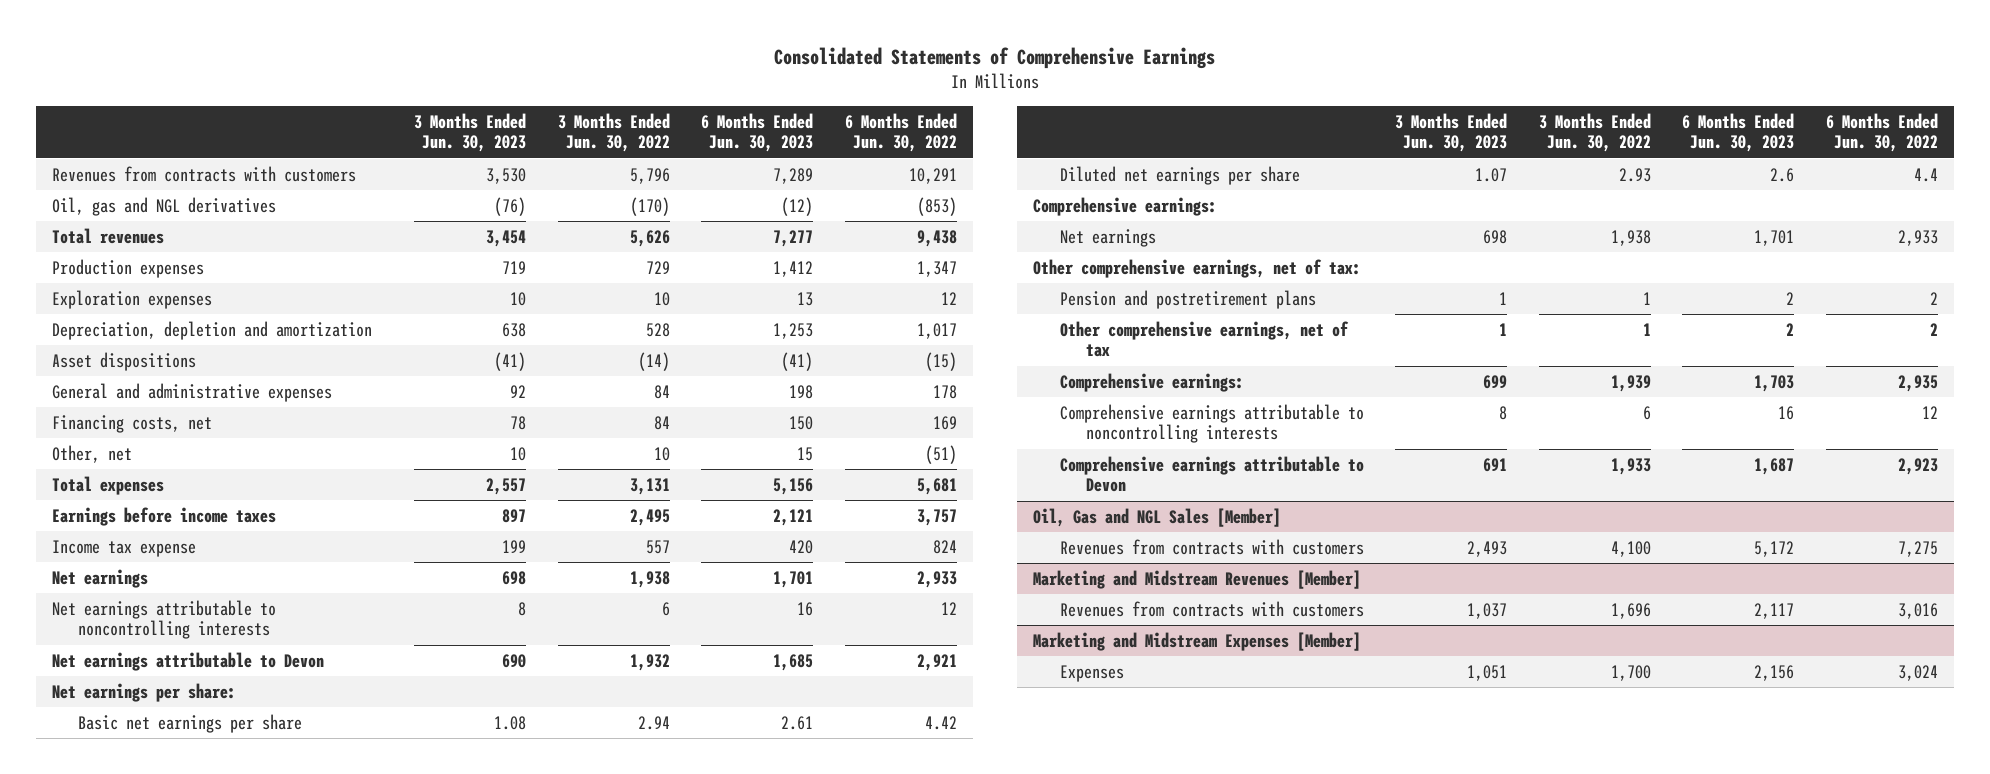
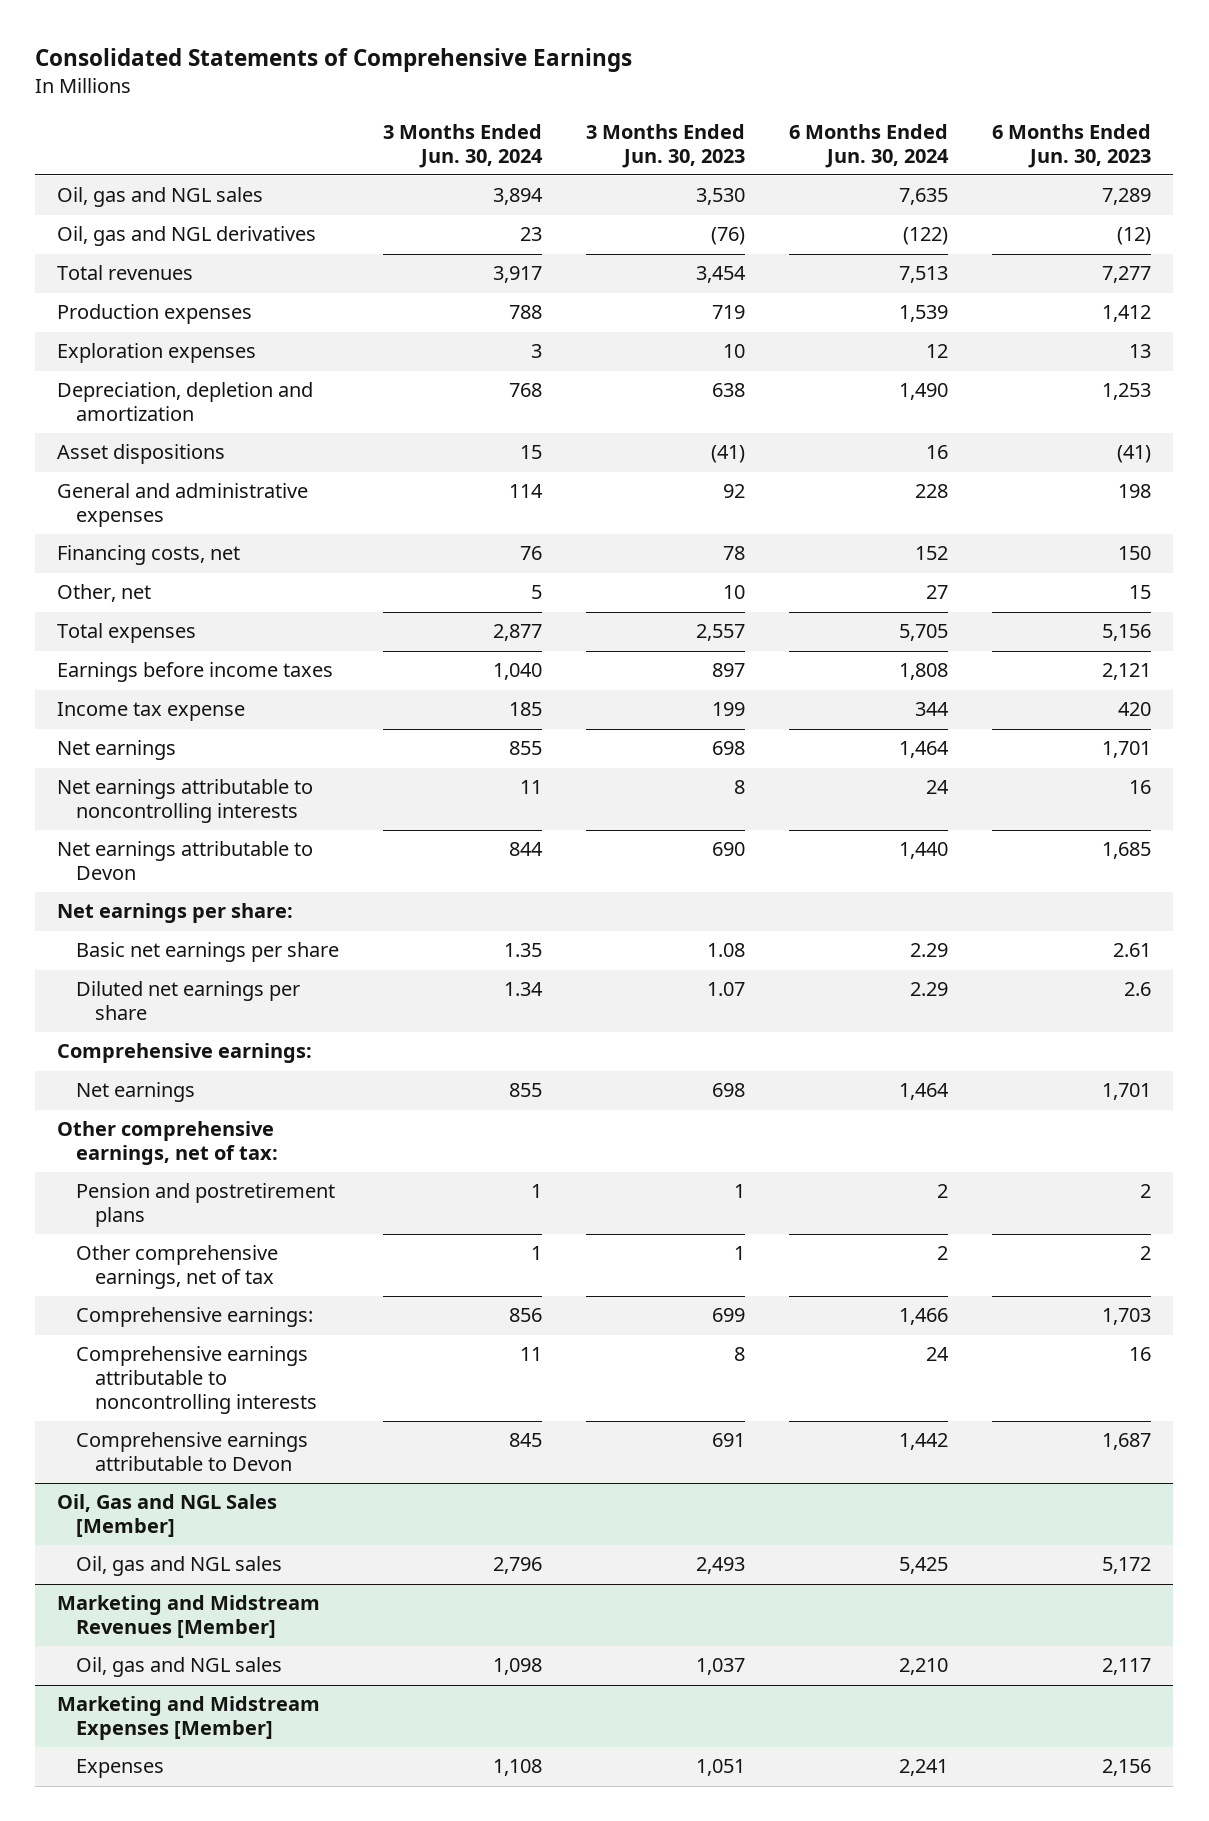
- | 3 Months Ended Jun. 30, 2023 | 3 Months Ended Jun. 30, 2022 | 6 Months Ended Jun. 30, 2023 | 6 Months Ended Jun. 30, 2022
+ | 3 Months Ended Jun. 30, 2024 | 3 Months Ended Jun. 30, 2023 | 6 Months Ended Jun. 30, 2024 | 6 Months Ended Jun. 30, 2023
- Revenues from contracts with customers | 3,530 | 5,796 | 7,289 | 10,291
+ Oil, gas and NGL sales | 3,894 | 3,530 | 7,635 | 7,289
@ Oil, Gas and NGL Sales [Member]
- Revenues from contracts with customers | 2,493 | 4,100 | 5,172 | 7,275
+ Oil, gas and NGL sales | 2,796 | 2,493 | 5,425 | 5,172
@ Marketing and Midstream Revenues [Member]
- Revenues from contracts with customers | 1,037 | 1,696 | 2,117 | 3,016
+ Oil, gas and NGL sales | 1,098 | 1,037 | 2,210 | 2,117

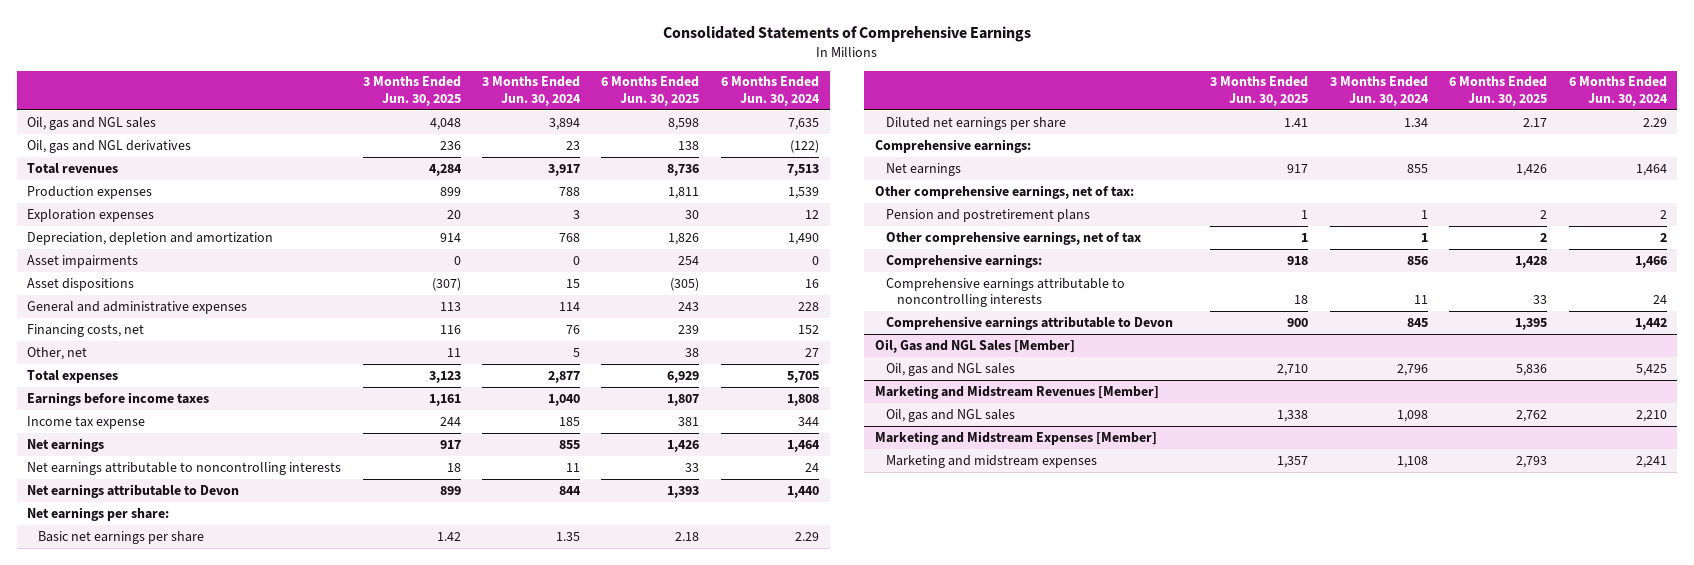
- | 3 Months Ended Jun. 30, 2024 | 3 Months Ended Jun. 30, 2023 | 6 Months Ended Jun. 30, 2024 | 6 Months Ended Jun. 30, 2023
+ | 3 Months Ended Jun. 30, 2025 | 3 Months Ended Jun. 30, 2024 | 6 Months Ended Jun. 30, 2025 | 6 Months Ended Jun. 30, 2024
+ Asset impairments | 0 | 0 | 254 | 0
@ Marketing and Midstream Expenses [Member]
- Expenses | 1,108 | 1,051 | 2,241 | 2,156
+ Marketing and midstream expenses | 1,357 | 1,108 | 2,793 | 2,241

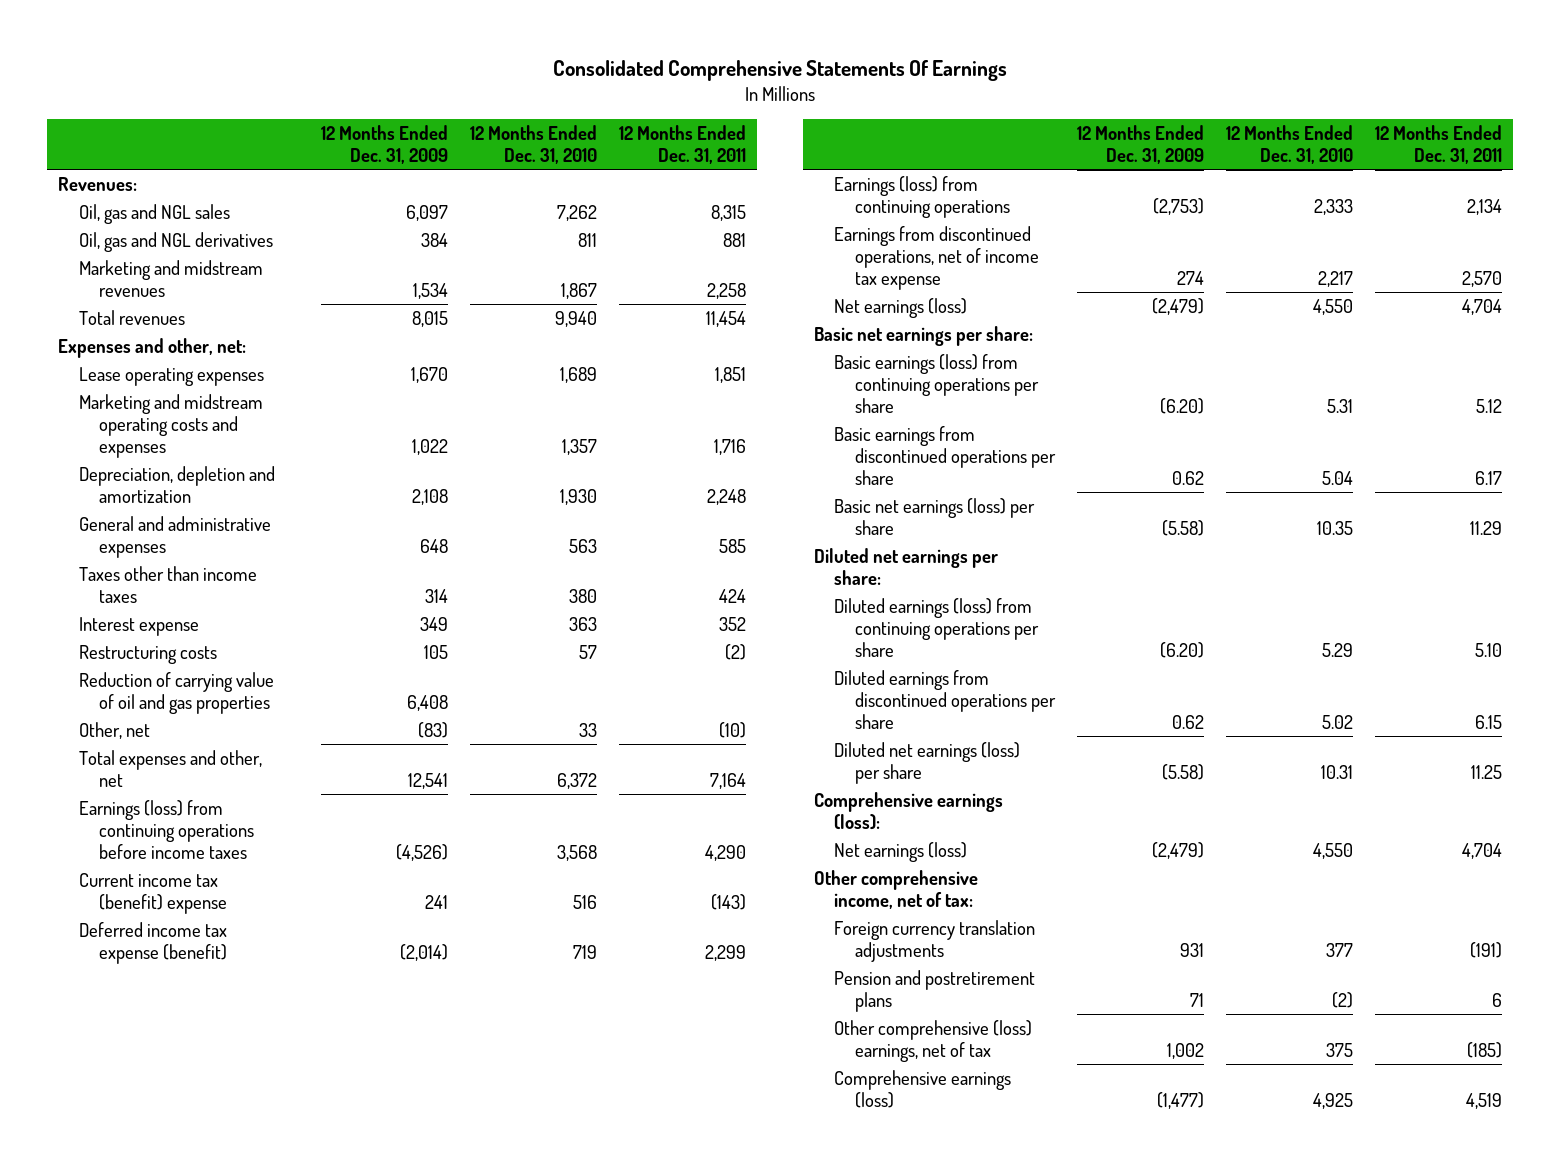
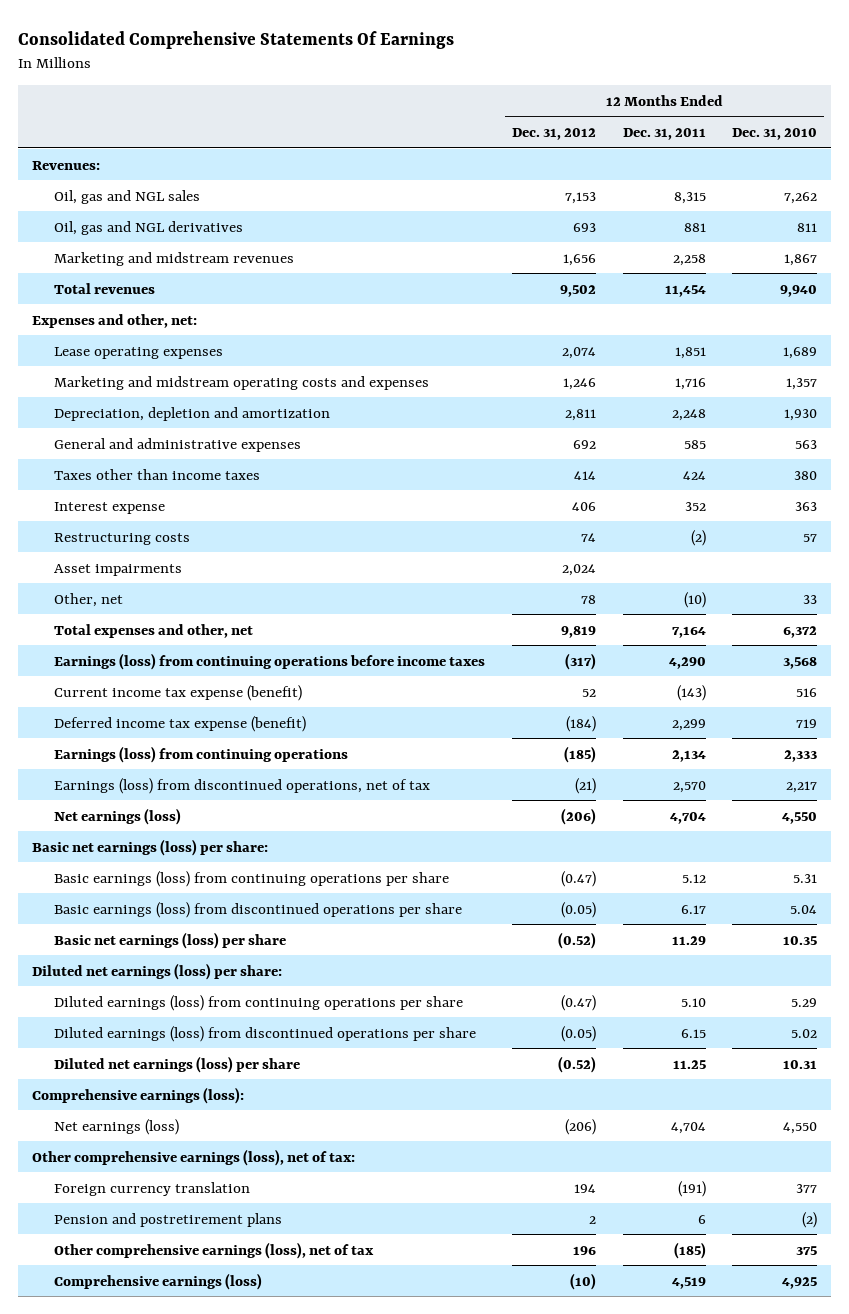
- | 12 Months Ended Dec. 31, 2009 | 12 Months Ended Dec. 31, 2010 | 12 Months Ended Dec. 31, 2011
+ | 12 Months Ended Dec. 31, 2012 | 12 Months Ended Dec. 31, 2011 | 12 Months Ended Dec. 31, 2010
- Reduction of carrying value of oil and gas properties | 6,408 | |
+ Asset impairments | 2,024 | |
- Current income tax (benefit) expense | 241 | 516 | (143)
+ Current income tax expense (benefit) | 52 | (143) | 516
- Earnings from discontinued operations, net of income tax expense | 274 | 2,217 | 2,570
+ Earnings (loss) from discontinued operations, net of tax | (21) | 2,570 | 2,217
- Basic net earnings per share:
+ Basic net earnings (loss) per share:
- Basic earnings from discontinued operations per share | 0.62 | 5.04 | 6.17
+ Basic earnings (loss) from discontinued operations per share | (0.05) | 6.17 | 5.04
- Diluted net earnings per share:
+ Diluted net earnings (loss) per share:
- Diluted earnings from discontinued operations per share | 0.62 | 5.02 | 6.15
+ Diluted earnings (loss) from discontinued operations per share | (0.05) | 6.15 | 5.02
- Other comprehensive income, net of tax:
- Foreign currency translation adjustments | 931 | 377 | (191)
+ Other comprehensive earnings (loss), net of tax:
+ Foreign currency translation | 194 | (191) | 377
- Other comprehensive (loss) earnings, net of tax | 1,002 | 375 | (185)
+ Other comprehensive earnings (loss), net of tax | 196 | (185) | 375

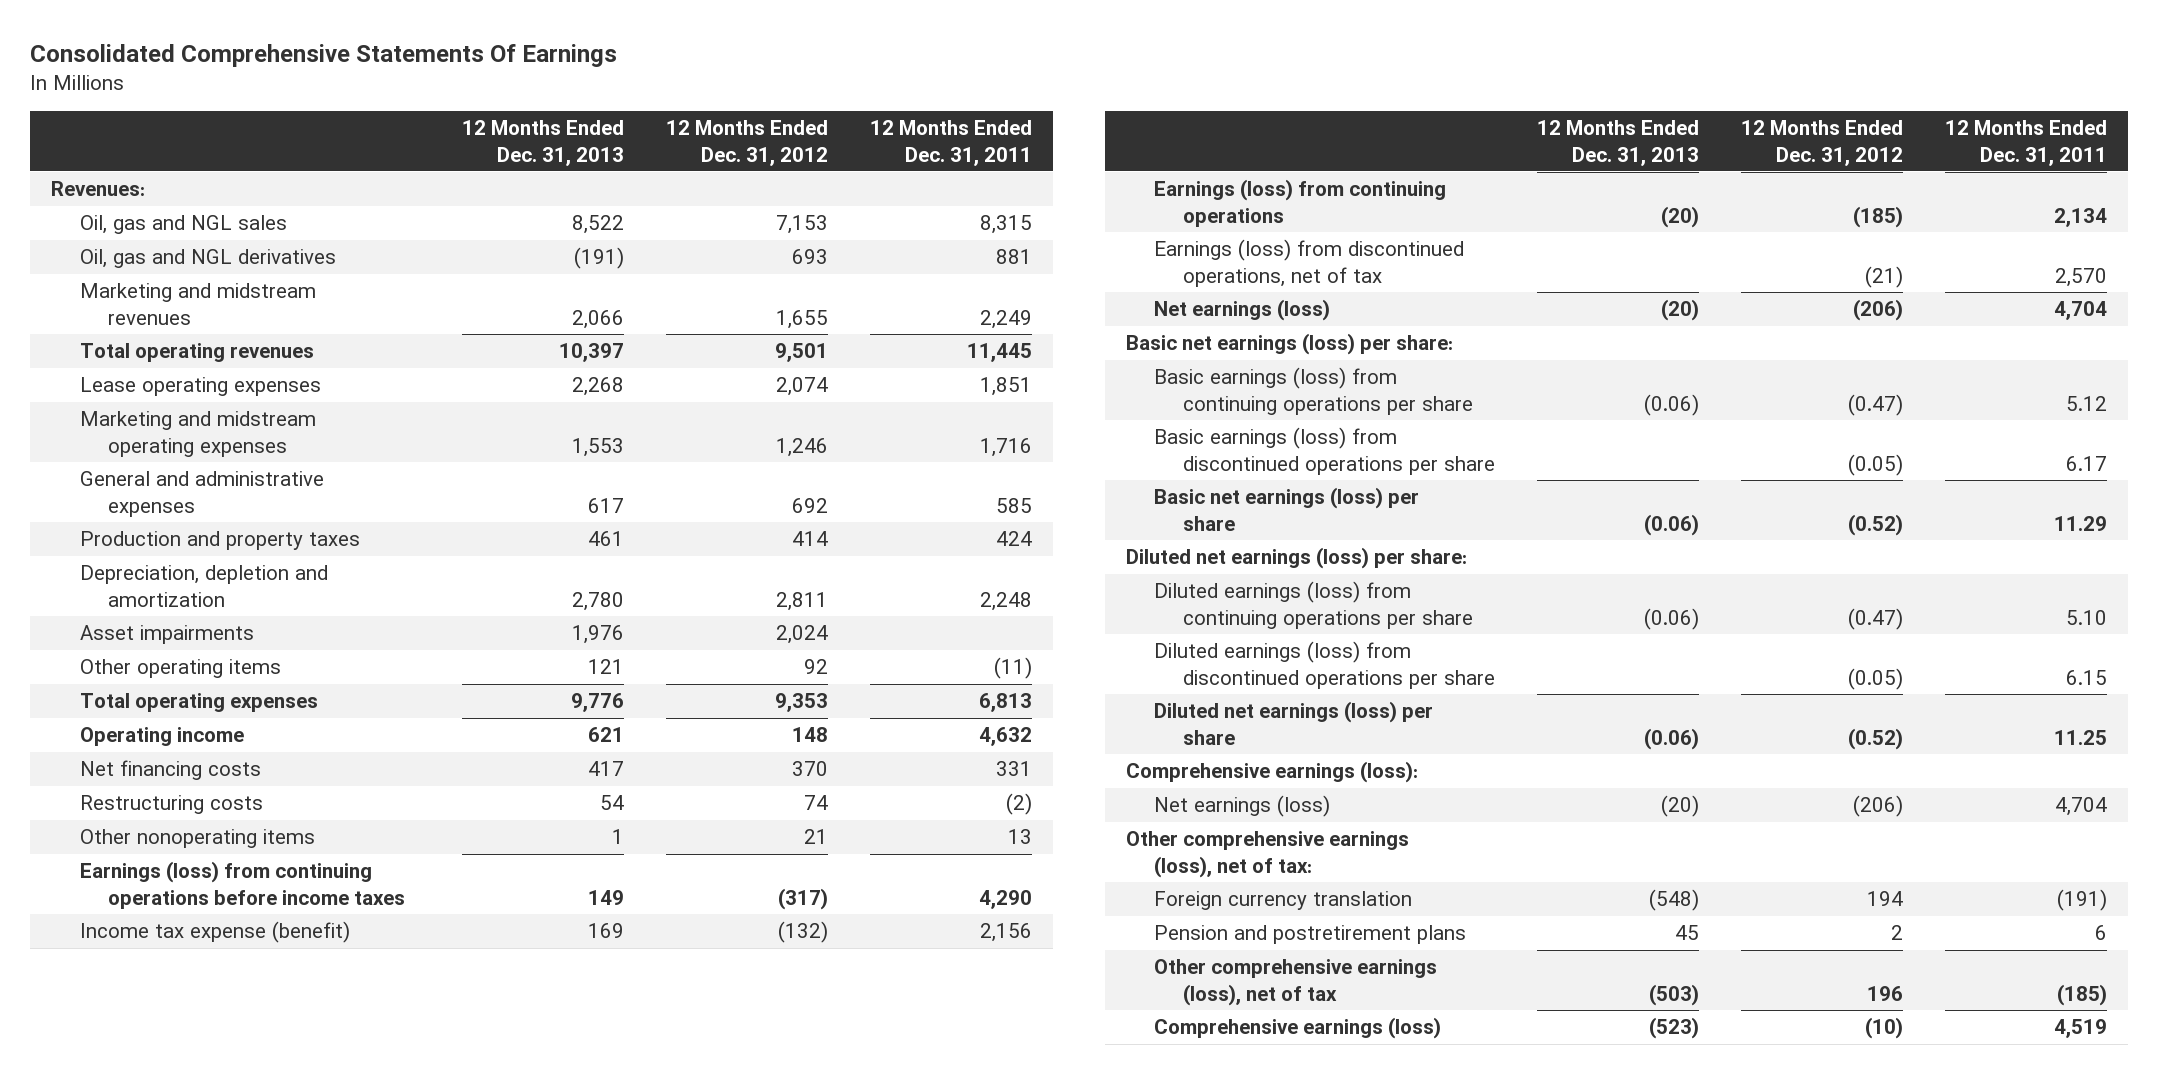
- | 12 Months Ended Dec. 31, 2012 | 12 Months Ended Dec. 31, 2011 | 12 Months Ended Dec. 31, 2010
+ | 12 Months Ended Dec. 31, 2013 | 12 Months Ended Dec. 31, 2012 | 12 Months Ended Dec. 31, 2011
- Marketing and midstream revenues | 1,656 | 2,258 | 1,867
- Total revenues | 9,502 | 11,454 | 9,940
- Expenses and other, net:
+ Marketing and midstream revenues | 2,066 | 1,655 | 2,249
+ Total operating revenues | 10,397 | 9,501 | 11,445
- Marketing and midstream operating costs and expenses | 1,246 | 1,716 | 1,357
+ Marketing and midstream operating expenses | 1,553 | 1,246 | 1,716
- Taxes other than income taxes | 414 | 424 | 380
- Interest expense | 406 | 352 | 363
+ Production and property taxes | 461 | 414 | 424
moved down: Depreciation, depletion and amortization | 2,780 | 2,811 | 2,248
- Other, net | 78 | (10) | 33
- Total expenses and other, net | 9,819 | 7,164 | 6,372
+ Other operating items | 121 | 92 | (11)
+ Total operating expenses | 9,776 | 9,353 | 6,813
+ Operating income | 621 | 148 | 4,632
+ Net financing costs | 417 | 370 | 331
moved down: Restructuring costs | 54 | 74 | (2)
+ Other nonoperating items | 1 | 21 | 13
- Current income tax expense (benefit) | 52 | (143) | 516
- Deferred income tax expense (benefit) | (184) | 2,299 | 719
+ Income tax expense (benefit) | 169 | (132) | 2,156

